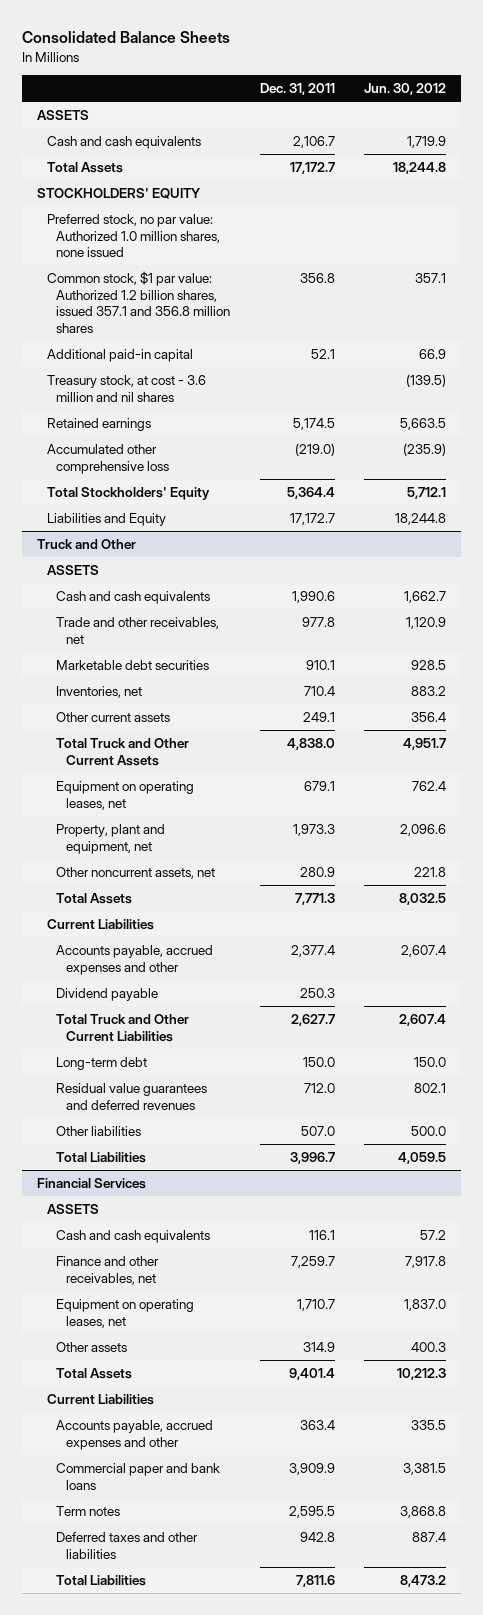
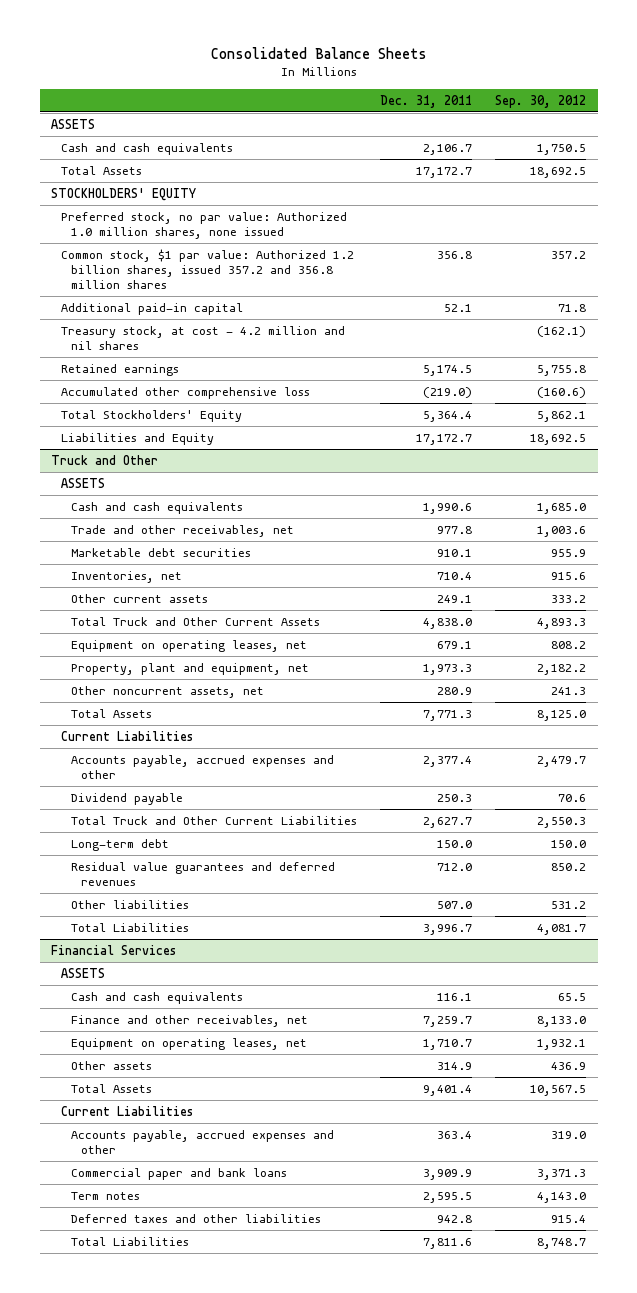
- | Dec. 31, 2011 | Jun. 30, 2012
+ | Dec. 31, 2011 | Sep. 30, 2012
- Common stock, $1 par value: Authorized 1.2 billion shares, issued 357.1 and 356.8 million shares | 356.8 | 357.1
+ Common stock, $1 par value: Authorized 1.2 billion shares, issued 357.2 and 356.8 million shares | 356.8 | 357.2
- Treasury stock, at cost - 3.6 million and nil shares | | (139.5)
+ Treasury stock, at cost - 4.2 million and nil shares | | (162.1)

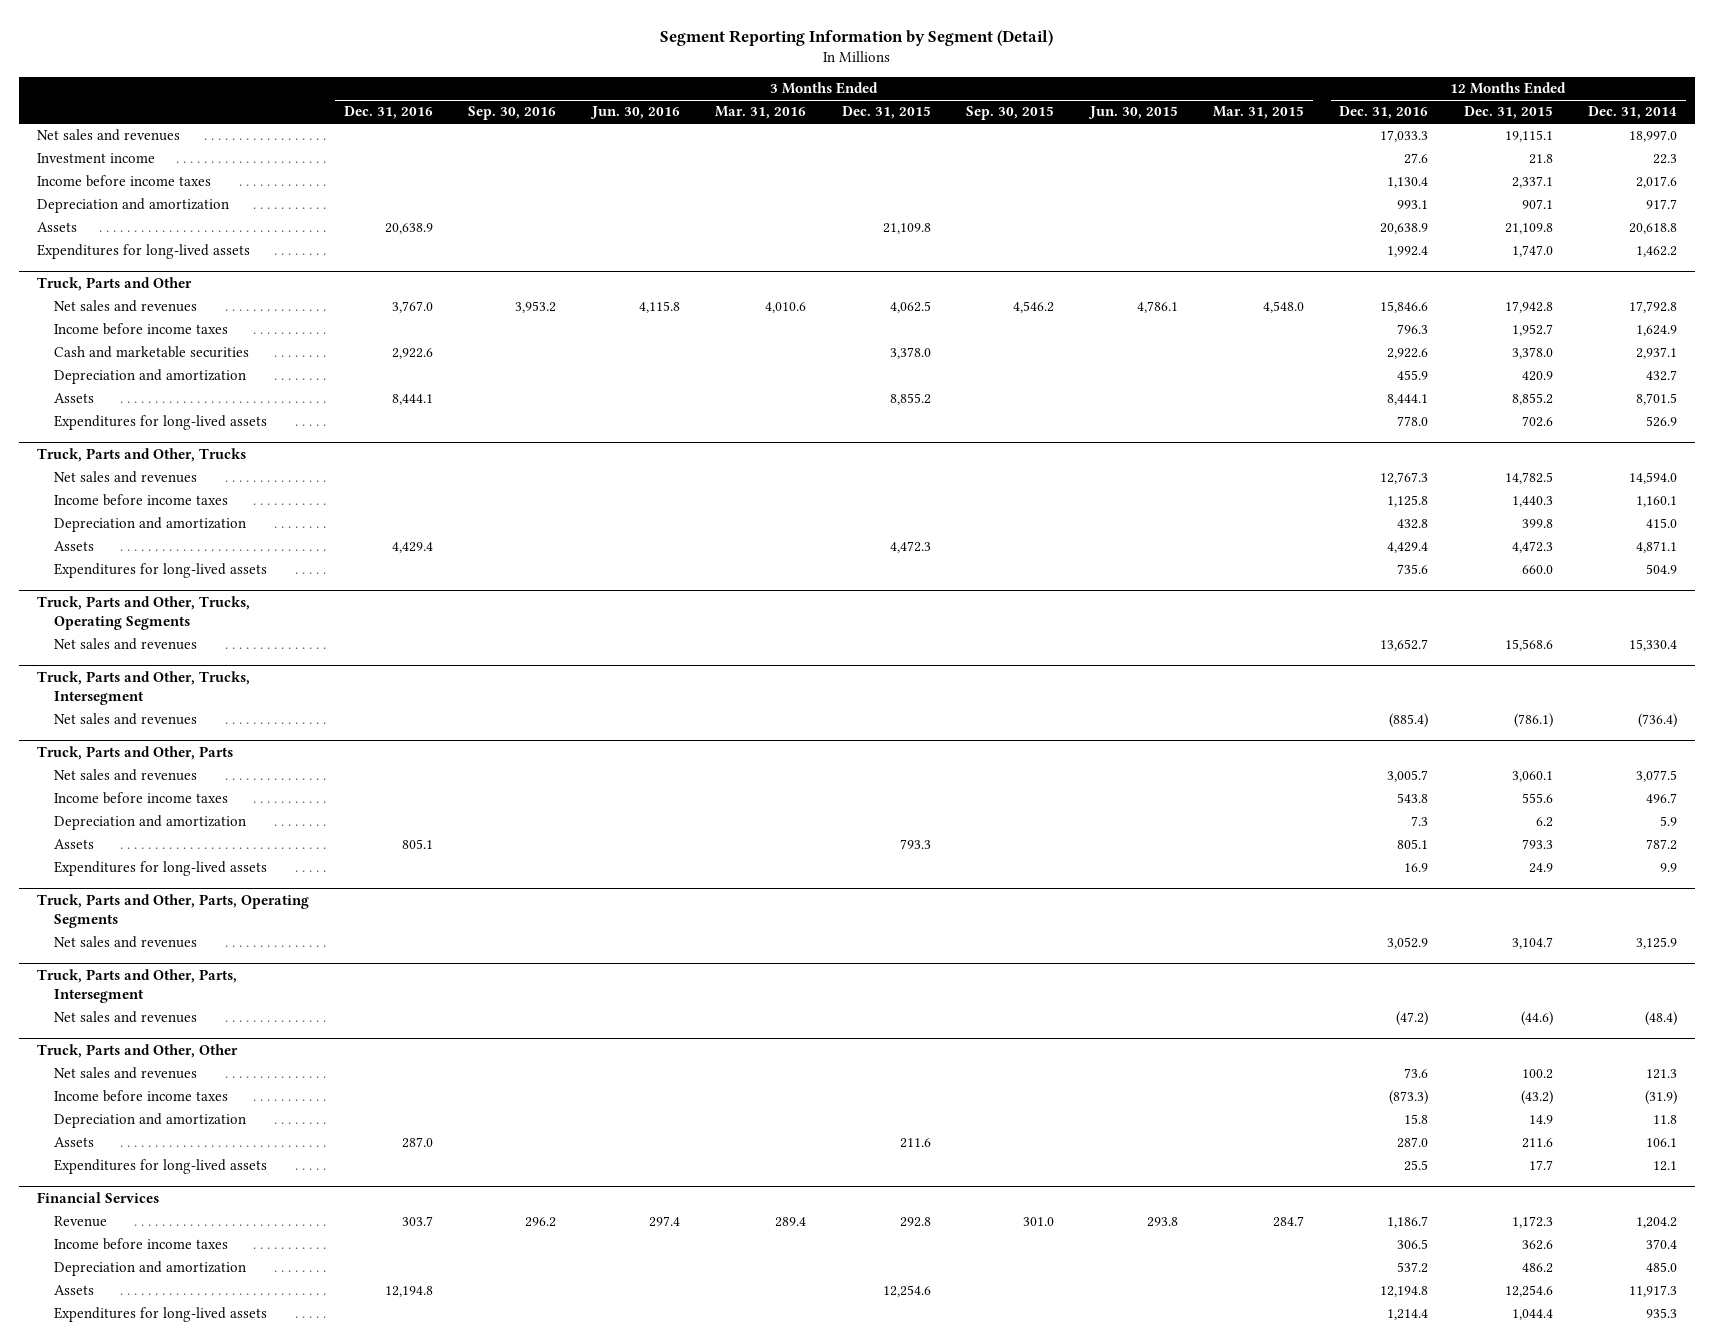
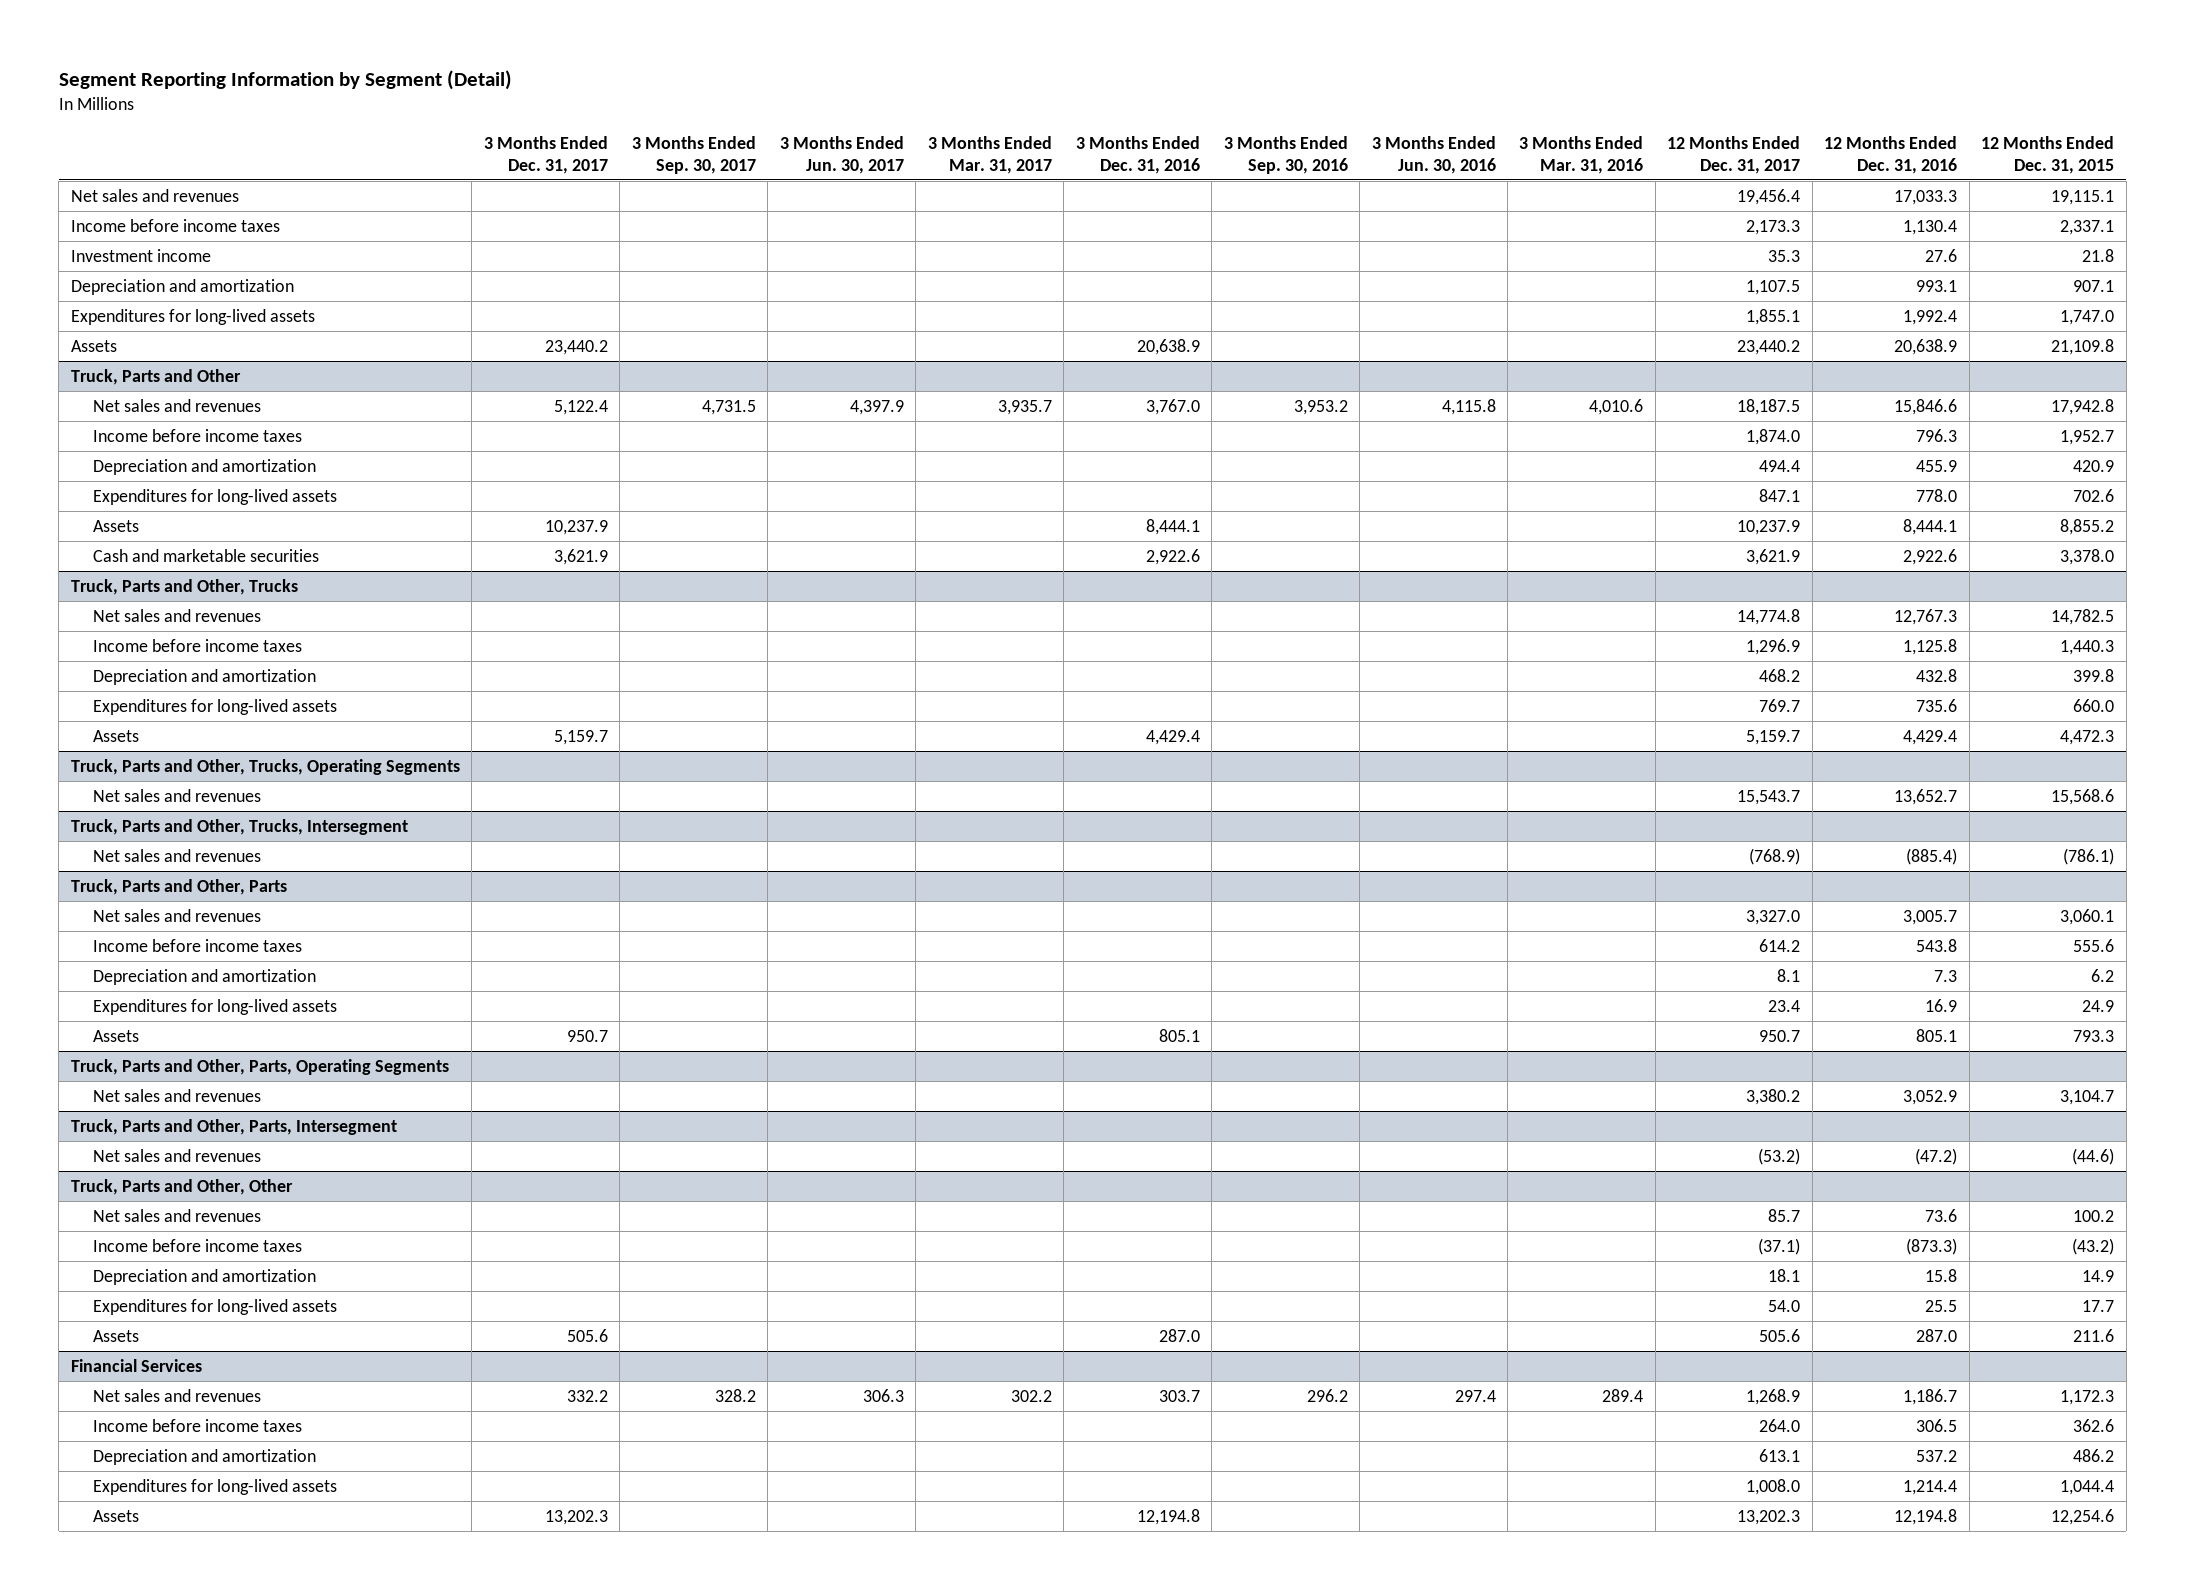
- | 3 Months Ended Dec. 31, 2016 | 3 Months Ended Sep. 30, 2016 | 3 Months Ended Jun. 30, 2016 | 3 Months Ended Mar. 31, 2016 | 3 Months Ended Dec. 31, 2015 | 3 Months Ended Sep. 30, 2015 | 3 Months Ended Jun. 30, 2015 | 3 Months Ended Mar. 31, 2015 | 12 Months Ended Dec. 31, 2016 | 12 Months Ended Dec. 31, 2015 | 12 Months Ended Dec. 31, 2014
+ | 3 Months Ended Dec. 31, 2017 | 3 Months Ended Sep. 30, 2017 | 3 Months Ended Jun. 30, 2017 | 3 Months Ended Mar. 31, 2017 | 3 Months Ended Dec. 31, 2016 | 3 Months Ended Sep. 30, 2016 | 3 Months Ended Jun. 30, 2016 | 3 Months Ended Mar. 31, 2016 | 12 Months Ended Dec. 31, 2017 | 12 Months Ended Dec. 31, 2016 | 12 Months Ended Dec. 31, 2015
moved down: Investment income | | | | | | | | | 35.3 | 27.6 | 21.8
moved down: Assets | 23,440.2 | | | | 20,638.9 | | | | 23,440.2 | 20,638.9 | 21,109.8
@ Truck, Parts and Other
moved down: Assets | 10,237.9 | | | | 8,444.1 | | | | 10,237.9 | 8,444.1 | 8,855.2
moved down: Cash and marketable securities | 3,621.9 | | | | 2,922.6 | | | | 3,621.9 | 2,922.6 | 3,378.0
@ Truck, Parts and Other, Trucks
moved down: Assets | 5,159.7 | | | | 4,429.4 | | | | 5,159.7 | 4,429.4 | 4,472.3
@ Truck, Parts and Other, Parts
moved down: Assets | 950.7 | | | | 805.1 | | | | 950.7 | 805.1 | 793.3
@ Truck, Parts and Other, Other
moved down: Assets | 505.6 | | | | 287.0 | | | | 505.6 | 287.0 | 211.6
@ Financial Services
- Revenue | 303.7 | 296.2 | 297.4 | 289.4 | 292.8 | 301.0 | 293.8 | 284.7 | 1,186.7 | 1,172.3 | 1,204.2
+ Net sales and revenues | 332.2 | 328.2 | 306.3 | 302.2 | 303.7 | 296.2 | 297.4 | 289.4 | 1,268.9 | 1,186.7 | 1,172.3
moved down: Assets | 13,202.3 | | | | 12,194.8 | | | | 13,202.3 | 12,194.8 | 12,254.6

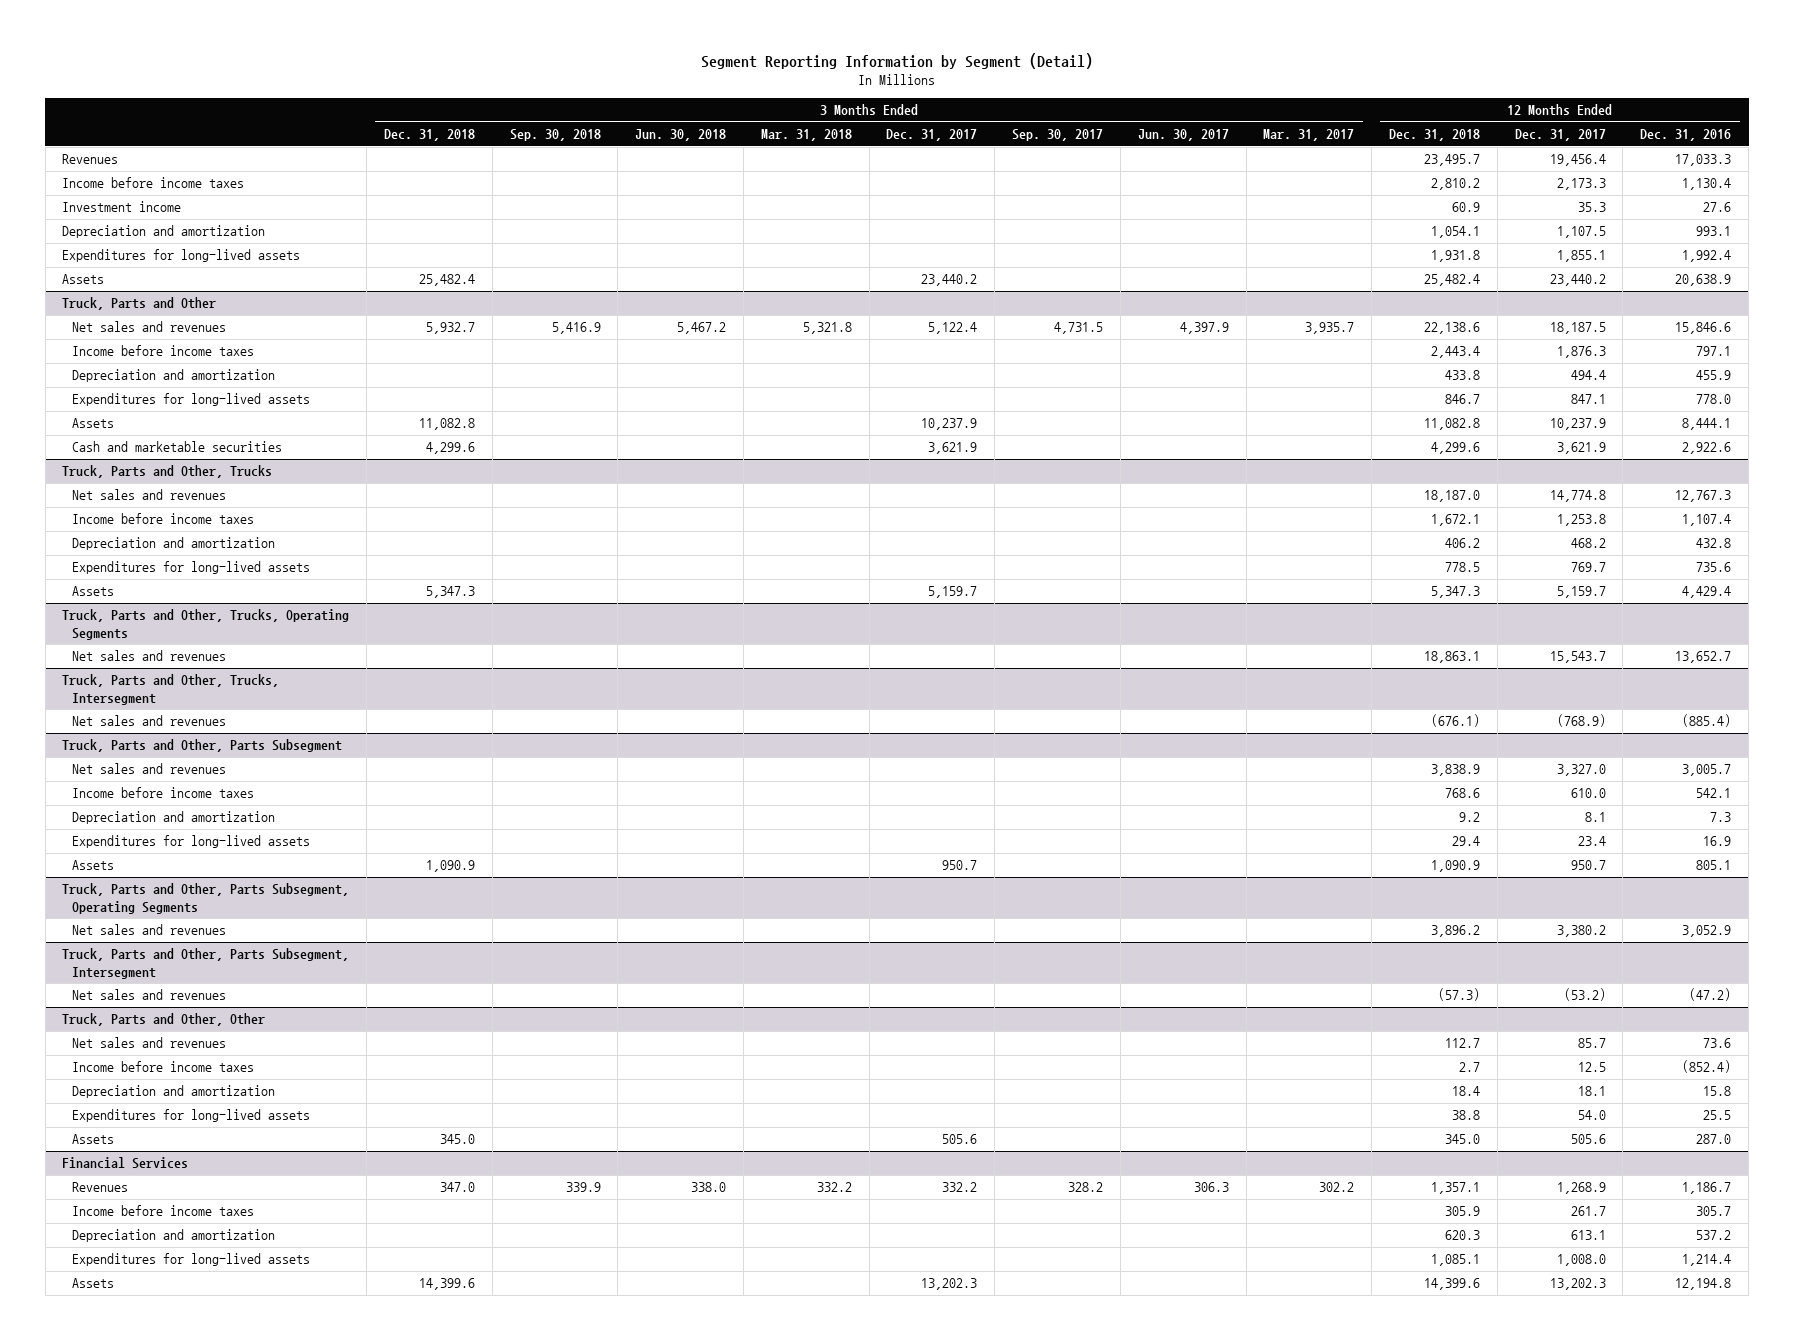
- | 3 Months Ended Dec. 31, 2017 | 3 Months Ended Sep. 30, 2017 | 3 Months Ended Jun. 30, 2017 | 3 Months Ended Mar. 31, 2017 | 3 Months Ended Dec. 31, 2016 | 3 Months Ended Sep. 30, 2016 | 3 Months Ended Jun. 30, 2016 | 3 Months Ended Mar. 31, 2016 | 12 Months Ended Dec. 31, 2017 | 12 Months Ended Dec. 31, 2016 | 12 Months Ended Dec. 31, 2015
+ | 3 Months Ended Dec. 31, 2018 | 3 Months Ended Sep. 30, 2018 | 3 Months Ended Jun. 30, 2018 | 3 Months Ended Mar. 31, 2018 | 3 Months Ended Dec. 31, 2017 | 3 Months Ended Sep. 30, 2017 | 3 Months Ended Jun. 30, 2017 | 3 Months Ended Mar. 31, 2017 | 12 Months Ended Dec. 31, 2018 | 12 Months Ended Dec. 31, 2017 | 12 Months Ended Dec. 31, 2016
- Net sales and revenues | | | | | | | | | 19,456.4 | 17,033.3 | 19,115.1
+ Revenues | | | | | | | | | 23,495.7 | 19,456.4 | 17,033.3
@ Truck, Parts and Other
- Income before income taxes | | | | | | | | | 1,874.0 | 796.3 | 1,952.7
+ Income before income taxes | | | | | | | | | 2,443.4 | 1,876.3 | 797.1
@ Truck, Parts and Other, Trucks
- Income before income taxes | | | | | | | | | 1,296.9 | 1,125.8 | 1,440.3
+ Income before income taxes | | | | | | | | | 1,672.1 | 1,253.8 | 1,107.4
- Truck, Parts and Other, Parts
+ Truck, Parts and Other, Parts Subsegment
- Income before income taxes | | | | | | | | | 614.2 | 543.8 | 555.6
+ Income before income taxes | | | | | | | | | 768.6 | 610.0 | 542.1
- Truck, Parts and Other, Parts, Operating Segments
+ Truck, Parts and Other, Parts Subsegment, Operating Segments
- Truck, Parts and Other, Parts, Intersegment
+ Truck, Parts and Other, Parts Subsegment, Intersegment
@ Truck, Parts and Other, Other
- Income before income taxes | | | | | | | | | (37.1) | (873.3) | (43.2)
+ Income before income taxes | | | | | | | | | 2.7 | 12.5 | (852.4)
@ Financial Services
- Net sales and revenues | 332.2 | 328.2 | 306.3 | 302.2 | 303.7 | 296.2 | 297.4 | 289.4 | 1,268.9 | 1,186.7 | 1,172.3
- Income before income taxes | | | | | | | | | 264.0 | 306.5 | 362.6
+ Revenues | 347.0 | 339.9 | 338.0 | 332.2 | 332.2 | 328.2 | 306.3 | 302.2 | 1,357.1 | 1,268.9 | 1,186.7
+ Income before income taxes | | | | | | | | | 305.9 | 261.7 | 305.7

